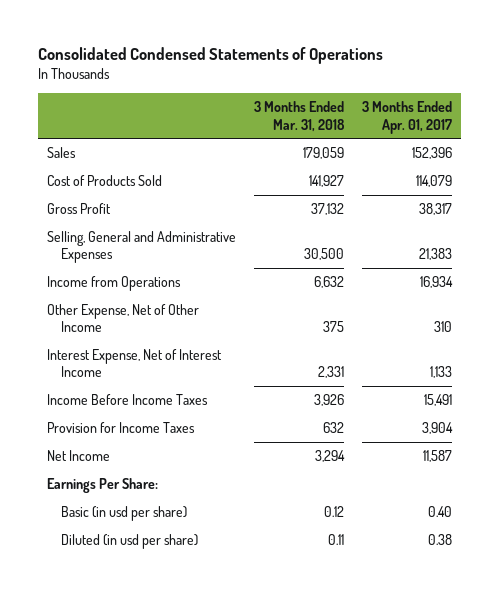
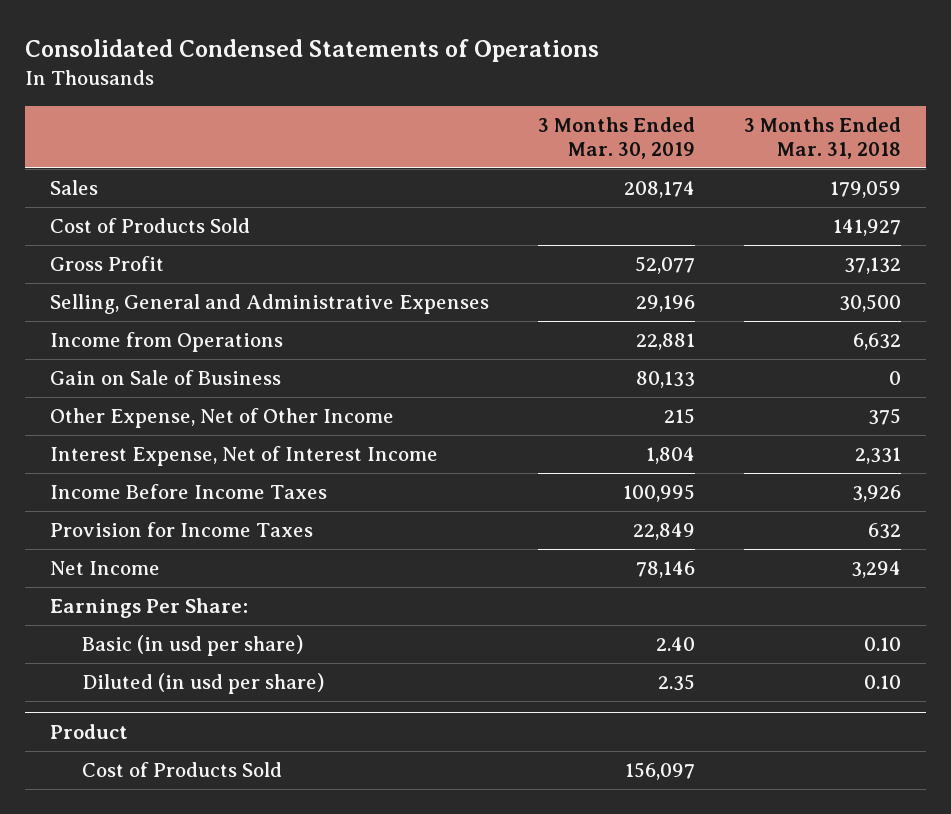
- | 3 Months Ended Mar. 31, 2018 | 3 Months Ended Apr. 01, 2017
+ | 3 Months Ended Mar. 30, 2019 | 3 Months Ended Mar. 31, 2018
+ Gain on Sale of Business | 80,133 | 0
- Basic (in usd per share) | 0.12 | 0.40
- Diluted (in usd per share) | 0.11 | 0.38
+ Basic (in usd per share) | 2.40 | 0.10
+ Diluted (in usd per share) | 2.35 | 0.10
+ Product
+ Cost of Products Sold | 156,097 |

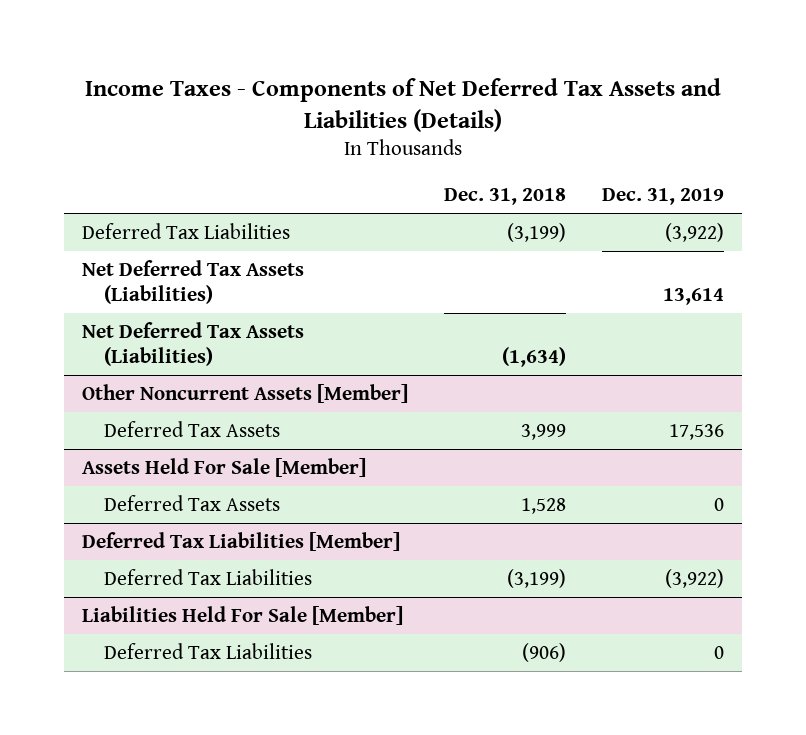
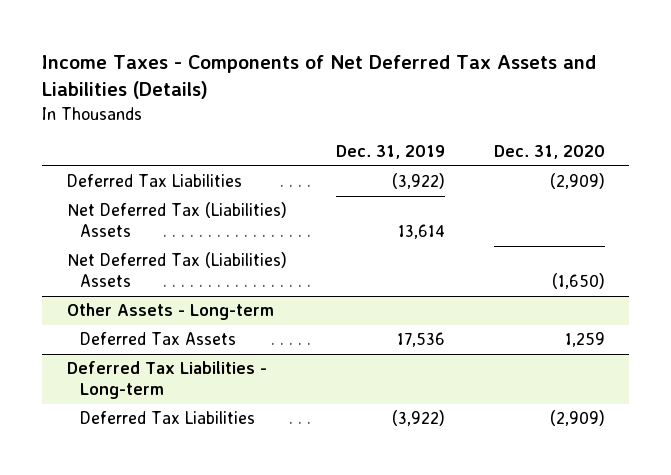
- | Dec. 31, 2018 | Dec. 31, 2019
+ | Dec. 31, 2019 | Dec. 31, 2020
- Net Deferred Tax Assets (Liabilities) | | 13,614
- Net Deferred Tax Assets (Liabilities) | (1,634) |
- Other Noncurrent Assets [Member]
+ Net Deferred Tax (Liabilities) Assets | 13,614 |
+ Net Deferred Tax (Liabilities) Assets | | (1,650)
+ Other Assets - Long-term
- Assets Held For Sale [Member]
- Deferred Tax Assets | 1,528 | 0
- Deferred Tax Liabilities [Member]
+ Deferred Tax Liabilities - Long-term
- Liabilities Held For Sale [Member]
- Deferred Tax Liabilities | (906) | 0

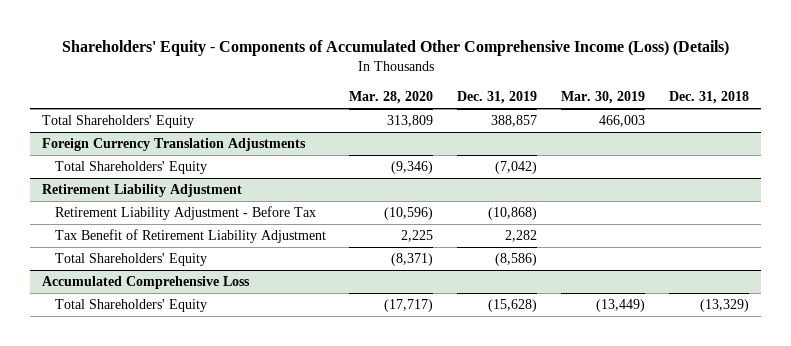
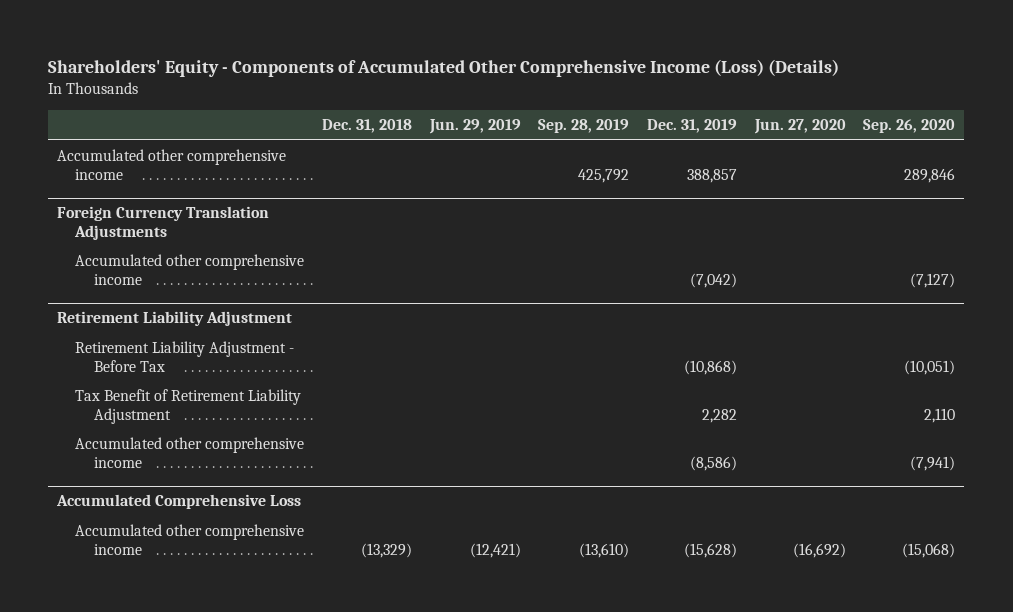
- | Mar. 28, 2020 | Dec. 31, 2019 | Mar. 30, 2019 | Dec. 31, 2018
+ | Dec. 31, 2018 | Jun. 29, 2019 | Sep. 28, 2019 | Dec. 31, 2019 | Jun. 27, 2020 | Sep. 26, 2020
- Total Shareholders' Equity | 313,809 | 388,857 | 466,003 |
+ Accumulated other comprehensive income | | | 425,792 | 388,857 | | 289,846
@ Foreign Currency Translation Adjustments
- Total Shareholders' Equity | (9,346) | (7,042) | |
+ Accumulated other comprehensive income | | | | (7,042) | | (7,127)
@ Retirement Liability Adjustment
- Total Shareholders' Equity | (8,371) | (8,586) | |
+ Accumulated other comprehensive income | | | | (8,586) | | (7,941)
@ Accumulated Comprehensive Loss
- Total Shareholders' Equity | (17,717) | (15,628) | (13,449) | (13,329)
+ Accumulated other comprehensive income | (13,329) | (12,421) | (13,610) | (15,628) | (16,692) | (15,068)

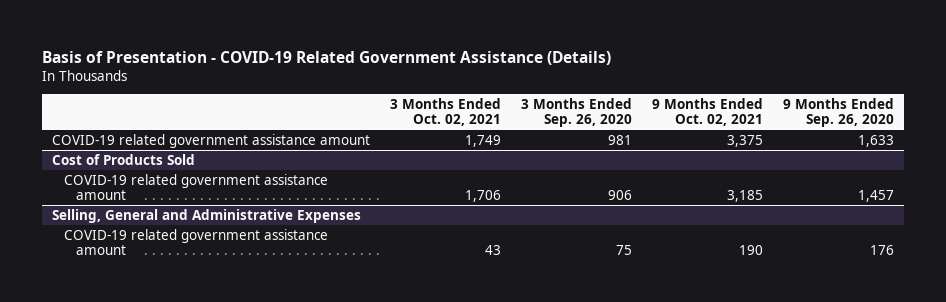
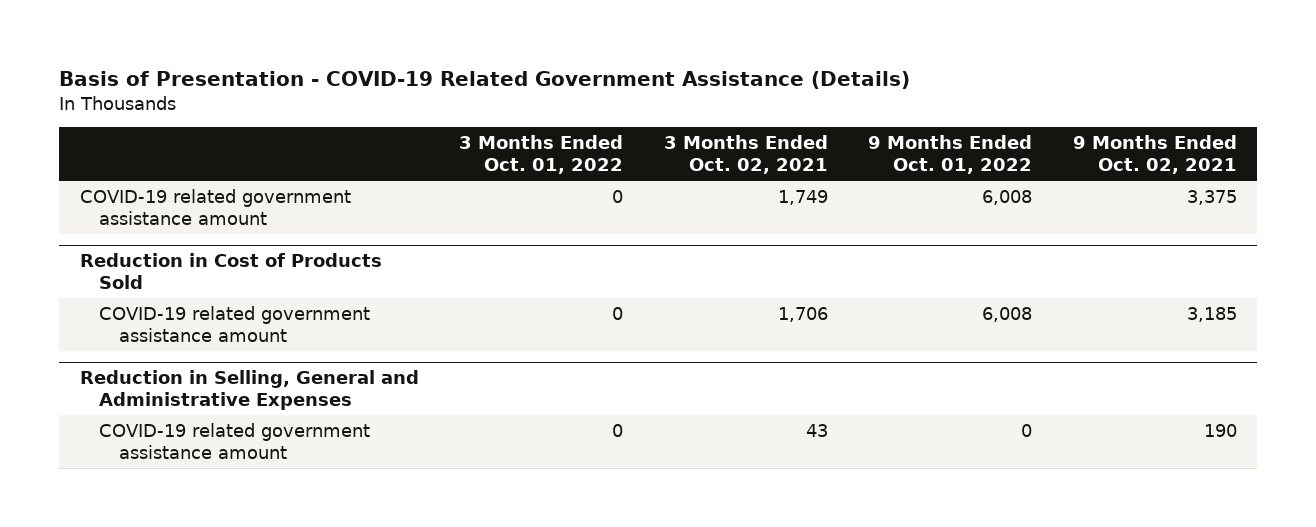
- | 3 Months Ended Oct. 02, 2021 | 3 Months Ended Sep. 26, 2020 | 9 Months Ended Oct. 02, 2021 | 9 Months Ended Sep. 26, 2020
+ | 3 Months Ended Oct. 01, 2022 | 3 Months Ended Oct. 02, 2021 | 9 Months Ended Oct. 01, 2022 | 9 Months Ended Oct. 02, 2021
- Cost of Products Sold
+ Reduction in Cost of Products Sold
- Selling, General and Administrative Expenses
+ Reduction in Selling, General and Administrative Expenses

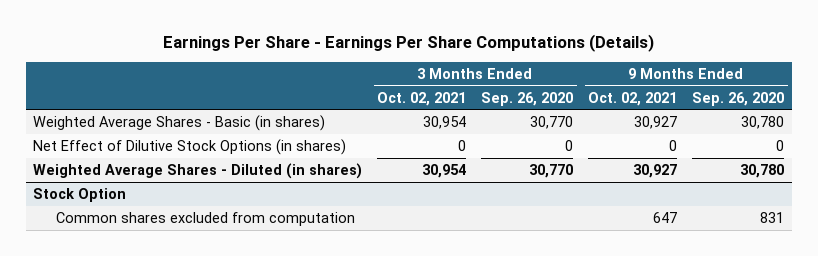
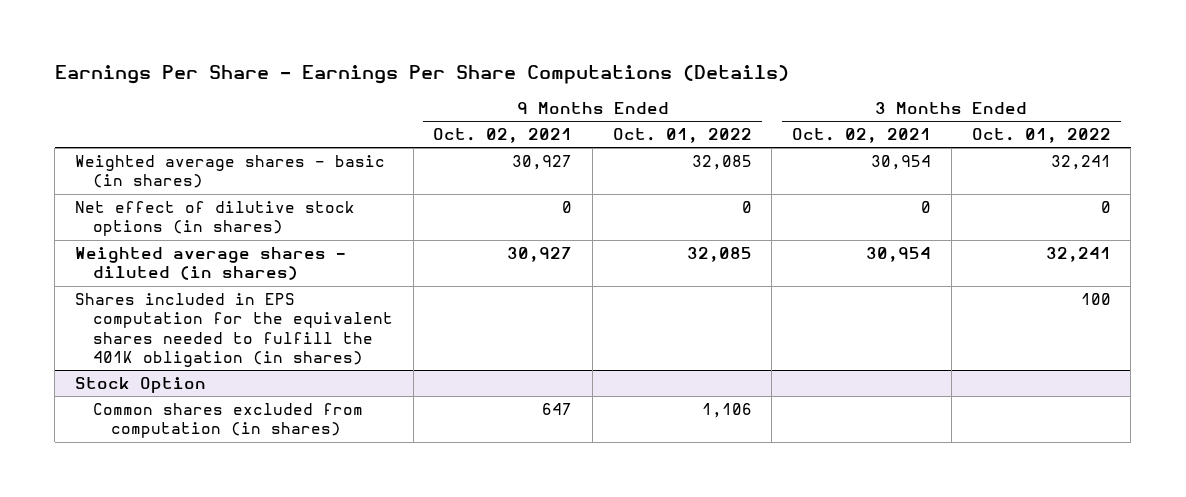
- | 3 Months Ended Oct. 02, 2021 | 3 Months Ended Sep. 26, 2020 | 9 Months Ended Oct. 02, 2021 | 9 Months Ended Sep. 26, 2020
+ | 9 Months Ended Oct. 02, 2021 | 9 Months Ended Oct. 01, 2022 | 3 Months Ended Oct. 02, 2021 | 3 Months Ended Oct. 01, 2022
- Weighted Average Shares - Basic (in shares) | 30,954 | 30,770 | 30,927 | 30,780
- Net Effect of Dilutive Stock Options (in shares) | 0 | 0 | 0 | 0
- Weighted Average Shares - Diluted (in shares) | 30,954 | 30,770 | 30,927 | 30,780
+ Weighted average shares - basic (in shares) | 30,927 | 32,085 | 30,954 | 32,241
+ Net effect of dilutive stock options (in shares) | 0 | 0 | 0 | 0
+ Weighted average shares - diluted (in shares) | 30,927 | 32,085 | 30,954 | 32,241
+ Shares included in EPS computation for the equivalent shares needed to fulfill the 401K obligation (in shares) | | | | 100
@ Stock Option
- Common shares excluded from computation | | | 647 | 831
+ Common shares excluded from computation (in shares) | 647 | 1,106 | |

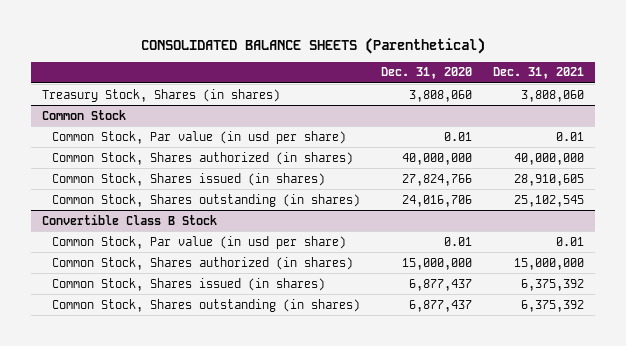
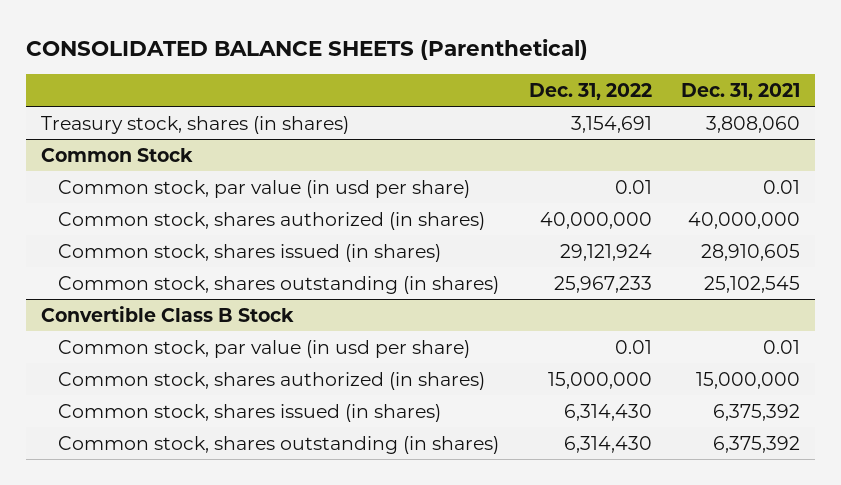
- | Dec. 31, 2020 | Dec. 31, 2021
+ | Dec. 31, 2022 | Dec. 31, 2021
- Treasury Stock, Shares (in shares) | 3,808,060 | 3,808,060
+ Treasury stock, shares (in shares) | 3,154,691 | 3,808,060
@ Common Stock
- Common Stock, Par value (in usd per share) | 0.01 | 0.01
- Common Stock, Shares authorized (in shares) | 40,000,000 | 40,000,000
- Common Stock, Shares issued (in shares) | 27,824,766 | 28,910,605
- Common Stock, Shares outstanding (in shares) | 24,016,706 | 25,102,545
+ Common stock, par value (in usd per share) | 0.01 | 0.01
+ Common stock, shares authorized (in shares) | 40,000,000 | 40,000,000
+ Common stock, shares issued (in shares) | 29,121,924 | 28,910,605
+ Common stock, shares outstanding (in shares) | 25,967,233 | 25,102,545
@ Convertible Class B Stock
- Common Stock, Par value (in usd per share) | 0.01 | 0.01
- Common Stock, Shares authorized (in shares) | 15,000,000 | 15,000,000
- Common Stock, Shares issued (in shares) | 6,877,437 | 6,375,392
- Common Stock, Shares outstanding (in shares) | 6,877,437 | 6,375,392
+ Common stock, par value (in usd per share) | 0.01 | 0.01
+ Common stock, shares authorized (in shares) | 15,000,000 | 15,000,000
+ Common stock, shares issued (in shares) | 6,314,430 | 6,375,392
+ Common stock, shares outstanding (in shares) | 6,314,430 | 6,375,392

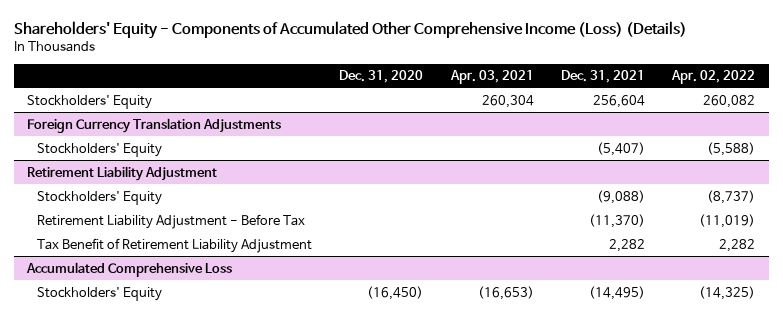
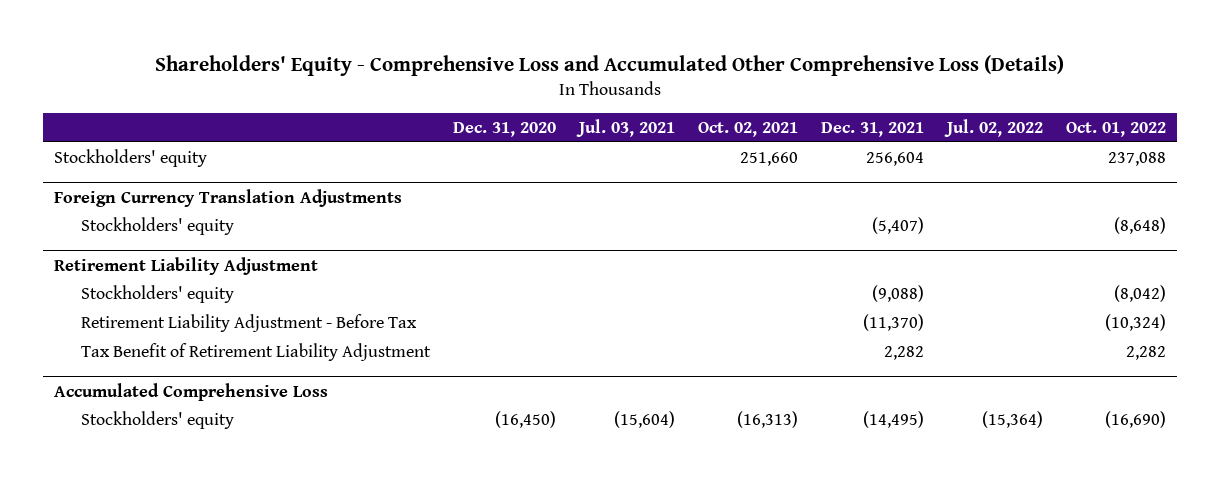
- Shareholders' Equity - Components of Accumulated Other Comprehensive Income (Loss) (Details)
+ Shareholders' Equity - Comprehensive Loss and Accumulated Other Comprehensive Loss (Details)
- | Dec. 31, 2020 | Apr. 03, 2021 | Dec. 31, 2021 | Apr. 02, 2022
+ | Dec. 31, 2020 | Jul. 03, 2021 | Oct. 02, 2021 | Dec. 31, 2021 | Jul. 02, 2022 | Oct. 01, 2022
- Stockholders' Equity | | 260,304 | 256,604 | 260,082
+ Stockholders' equity | | | 251,660 | 256,604 | | 237,088
@ Foreign Currency Translation Adjustments
- Stockholders' Equity | | | (5,407) | (5,588)
+ Stockholders' equity | | | | (5,407) | | (8,648)
@ Retirement Liability Adjustment
- Stockholders' Equity | | | (9,088) | (8,737)
+ Stockholders' equity | | | | (9,088) | | (8,042)
@ Accumulated Comprehensive Loss
- Stockholders' Equity | (16,450) | (16,653) | (14,495) | (14,325)
+ Stockholders' equity | (16,450) | (15,604) | (16,313) | (14,495) | (15,364) | (16,690)

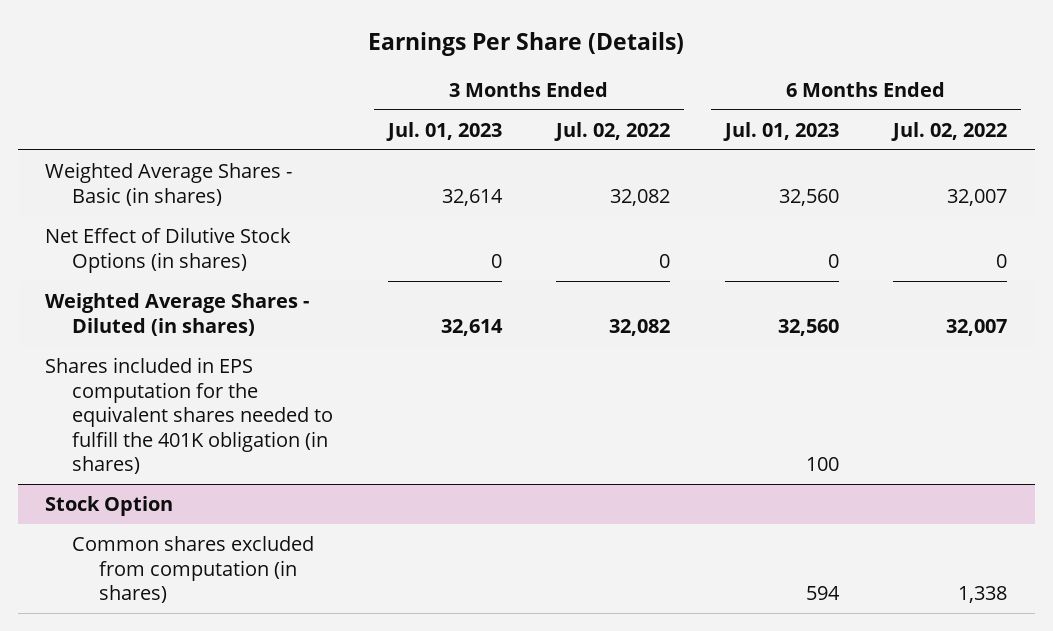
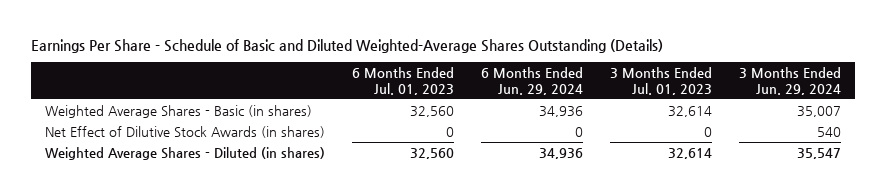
- Earnings Per Share (Details)
+ Earnings Per Share - Schedule of Basic and Diluted Weighted-Average Shares Outstanding (Details)
- | 3 Months Ended Jul. 01, 2023 | 3 Months Ended Jul. 02, 2022 | 6 Months Ended Jul. 01, 2023 | 6 Months Ended Jul. 02, 2022
+ | 6 Months Ended Jul. 01, 2023 | 6 Months Ended Jun. 29, 2024 | 3 Months Ended Jul. 01, 2023 | 3 Months Ended Jun. 29, 2024
- Net Effect of Dilutive Stock Options (in shares) | 0 | 0 | 0 | 0
+ Net Effect of Dilutive Stock Awards (in shares) | 0 | 0 | 0 | 540
- Shares included in EPS computation for the equivalent shares needed to fulfill the 401K obligation (in shares) | | | 100 |
- Stock Option
- Common shares excluded from computation (in shares) | | | 594 | 1,338

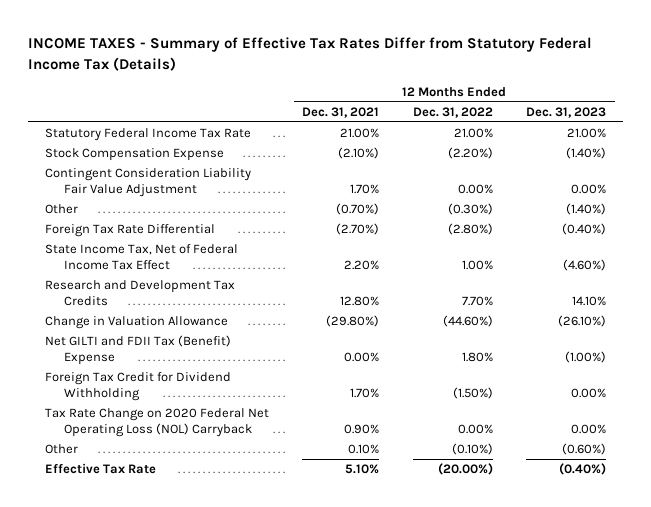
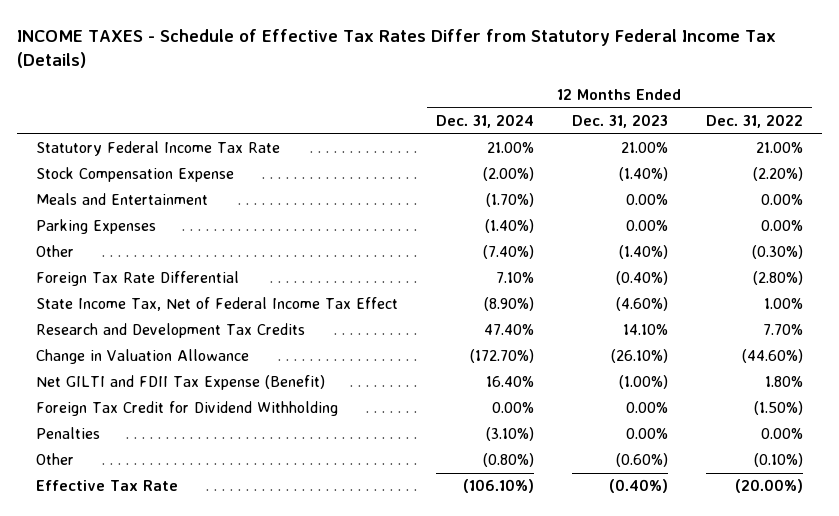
- INCOME TAXES - Summary of Effective Tax Rates Differ from Statutory Federal Income Tax (Details)
+ INCOME TAXES - Schedule of Effective Tax Rates Differ from Statutory Federal Income Tax (Details)
- | 12 Months Ended Dec. 31, 2021 | 12 Months Ended Dec. 31, 2022 | 12 Months Ended Dec. 31, 2023
+ | 12 Months Ended Dec. 31, 2024 | 12 Months Ended Dec. 31, 2023 | 12 Months Ended Dec. 31, 2022
- Contingent Consideration Liability Fair Value Adjustment | 1.70% | 0.00% | 0.00%
+ Meals and Entertainment | (1.70%) | 0.00% | 0.00%
+ Parking Expenses | (1.40%) | 0.00% | 0.00%
- Net GILTI and FDII Tax (Benefit) Expense | 0.00% | 1.80% | (1.00%)
+ Net GILTI and FDII Tax Expense (Benefit) | 16.40% | (1.00%) | 1.80%
- Tax Rate Change on 2020 Federal Net Operating Loss (NOL) Carryback | 0.90% | 0.00% | 0.00%
+ Penalties | (3.10%) | 0.00% | 0.00%

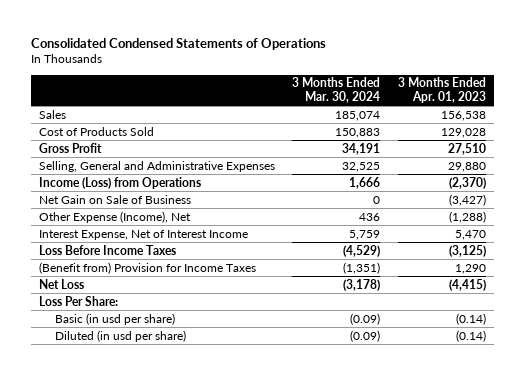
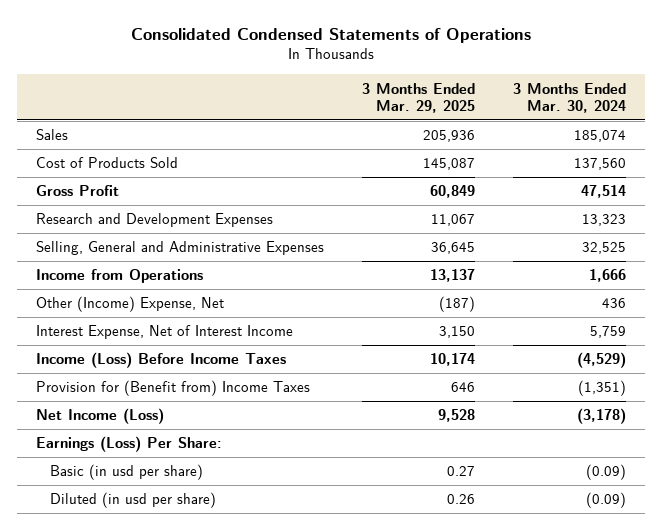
- | 3 Months Ended Mar. 30, 2024 | 3 Months Ended Apr. 01, 2023
+ | 3 Months Ended Mar. 29, 2025 | 3 Months Ended Mar. 30, 2024
- Cost of Products Sold | 150,883 | 129,028
- Gross Profit | 34,191 | 27,510
+ Cost of Products Sold | 145,087 | 137,560
+ Gross Profit | 60,849 | 47,514
+ Research and Development Expenses | 11,067 | 13,323
- Income (Loss) from Operations | 1,666 | (2,370)
- Net Gain on Sale of Business | 0 | (3,427)
- Other Expense (Income), Net | 436 | (1,288)
+ Income from Operations | 13,137 | 1,666
+ Other (Income) Expense, Net | (187) | 436
- Loss Before Income Taxes | (4,529) | (3,125)
- (Benefit from) Provision for Income Taxes | (1,351) | 1,290
- Net Loss | (3,178) | (4,415)
- Loss Per Share:
+ Income (Loss) Before Income Taxes | 10,174 | (4,529)
+ Provision for (Benefit from) Income Taxes | 646 | (1,351)
+ Net Income (Loss) | 9,528 | (3,178)
+ Earnings (Loss) Per Share:

